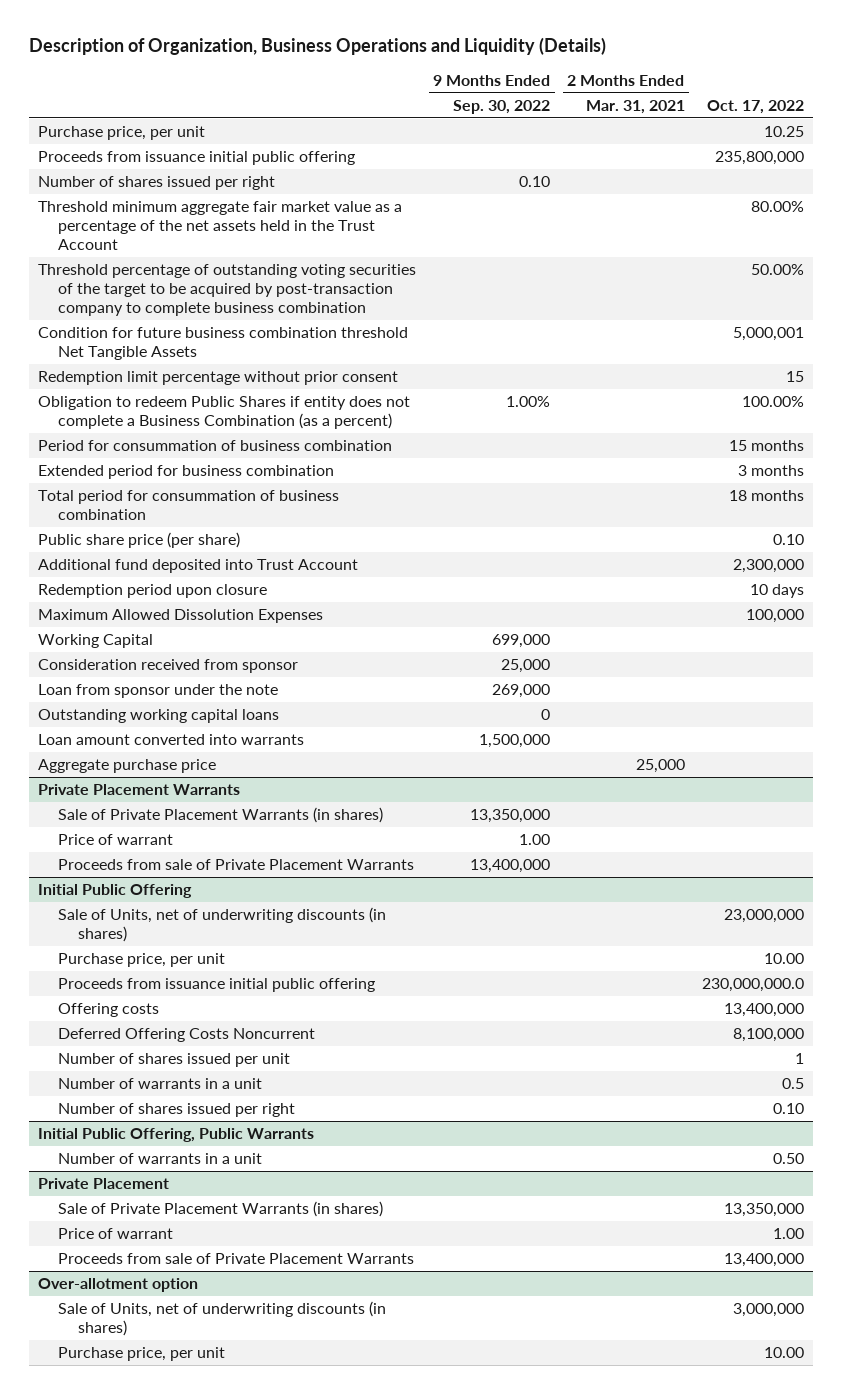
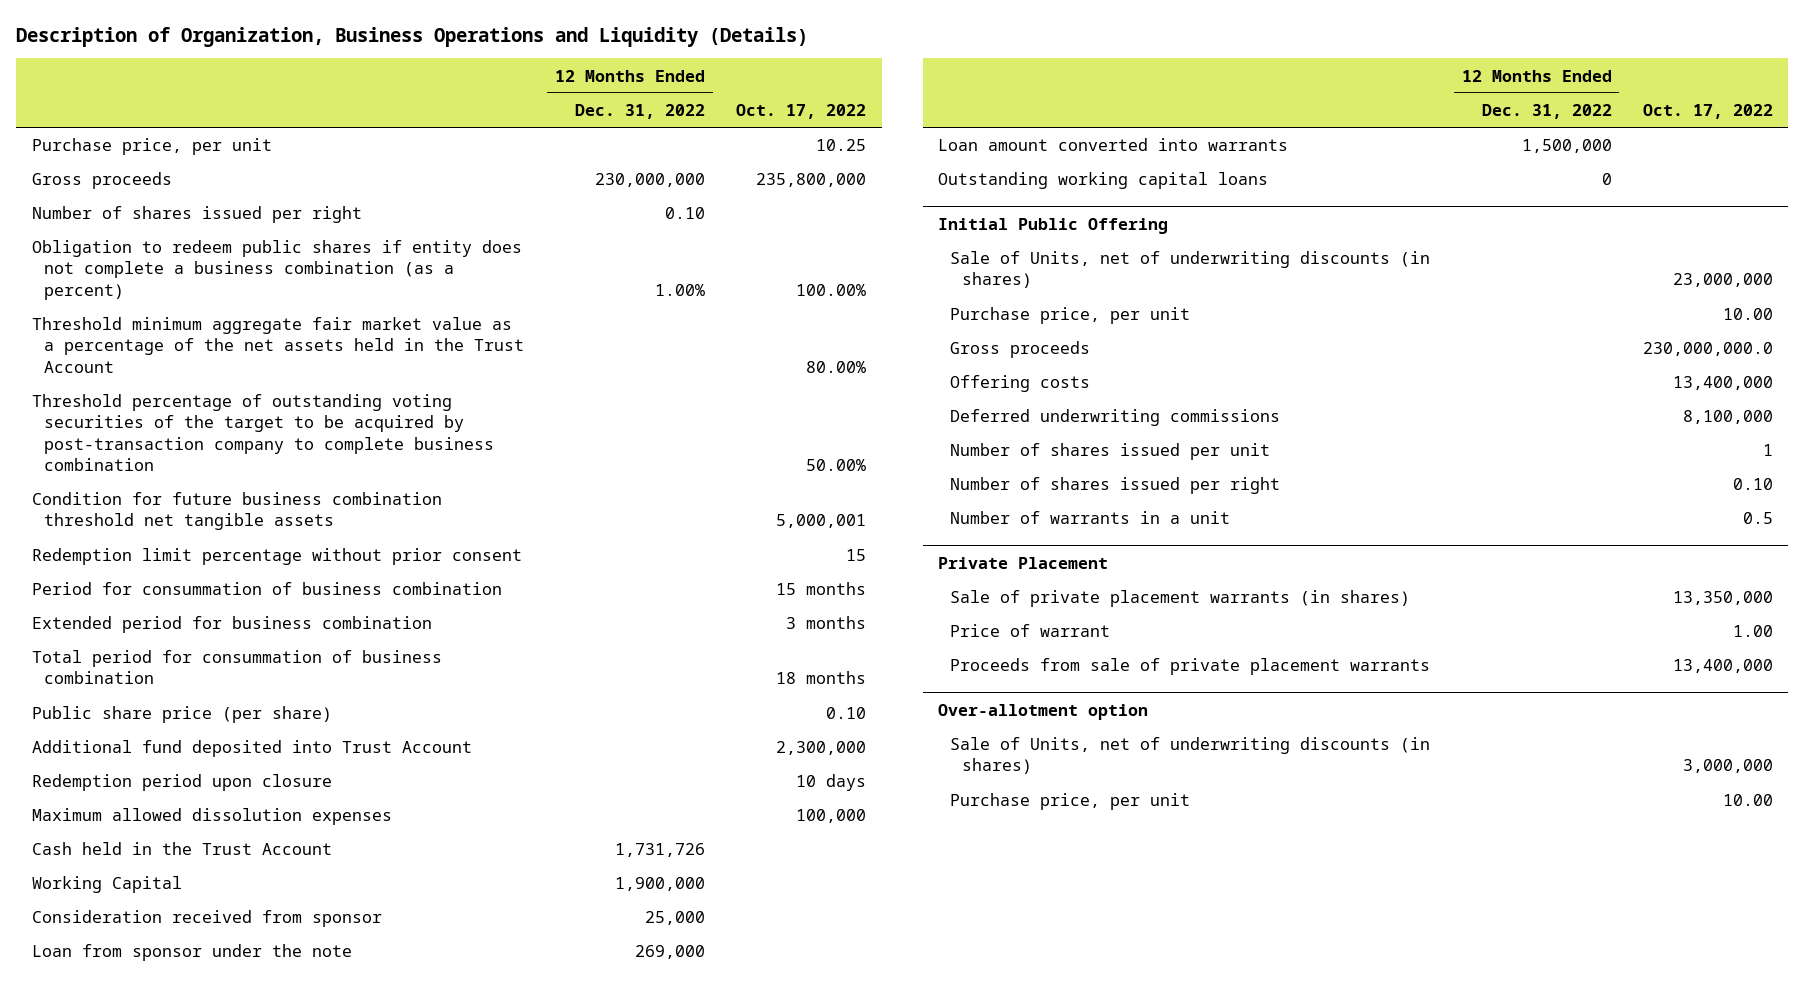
- | 9 Months Ended Sep. 30, 2022 | 2 Months Ended Mar. 31, 2021 | Oct. 17, 2022
+ | 12 Months Ended Dec. 31, 2022 | Oct. 17, 2022
- Proceeds from issuance initial public offering | | | 235,800,000
+ Gross proceeds | 230,000,000 | 235,800,000
+ Obligation to redeem public shares if entity does not complete a business combination (as a percent) | 1.00% | 100.00%
- Condition for future business combination threshold Net Tangible Assets | | | 5,000,001
+ Condition for future business combination threshold net tangible assets | | 5,000,001
- Obligation to redeem Public Shares if entity does not complete a Business Combination (as a percent) | 1.00% | | 100.00%
- Maximum Allowed Dissolution Expenses | | | 100,000
+ Maximum allowed dissolution expenses | | 100,000
+ Cash held in the Trust Account | 1,731,726 |
- Aggregate purchase price | | 25,000 |
- Private Placement Warrants
- Sale of Private Placement Warrants (in shares) | 13,350,000 | |
- Price of warrant | 1.00 | |
- Proceeds from sale of Private Placement Warrants | 13,400,000 | |
moved down: Outstanding working capital loans | 0 |
@ Initial Public Offering
- Proceeds from issuance initial public offering | | | 230,000,000.0
+ Gross proceeds | | 230,000,000.0
- Deferred Offering Costs Noncurrent | | | 8,100,000
+ Deferred underwriting commissions | | 8,100,000
- Initial Public Offering, Public Warrants
- Number of warrants in a unit | | | 0.50
@ Initial Public Offering
moved down: Number of warrants in a unit | | 0.5
@ Private Placement
- Sale of Private Placement Warrants (in shares) | | | 13,350,000
+ Sale of private placement warrants (in shares) | | 13,350,000
- Proceeds from sale of Private Placement Warrants | | | 13,400,000
+ Proceeds from sale of private placement warrants | | 13,400,000

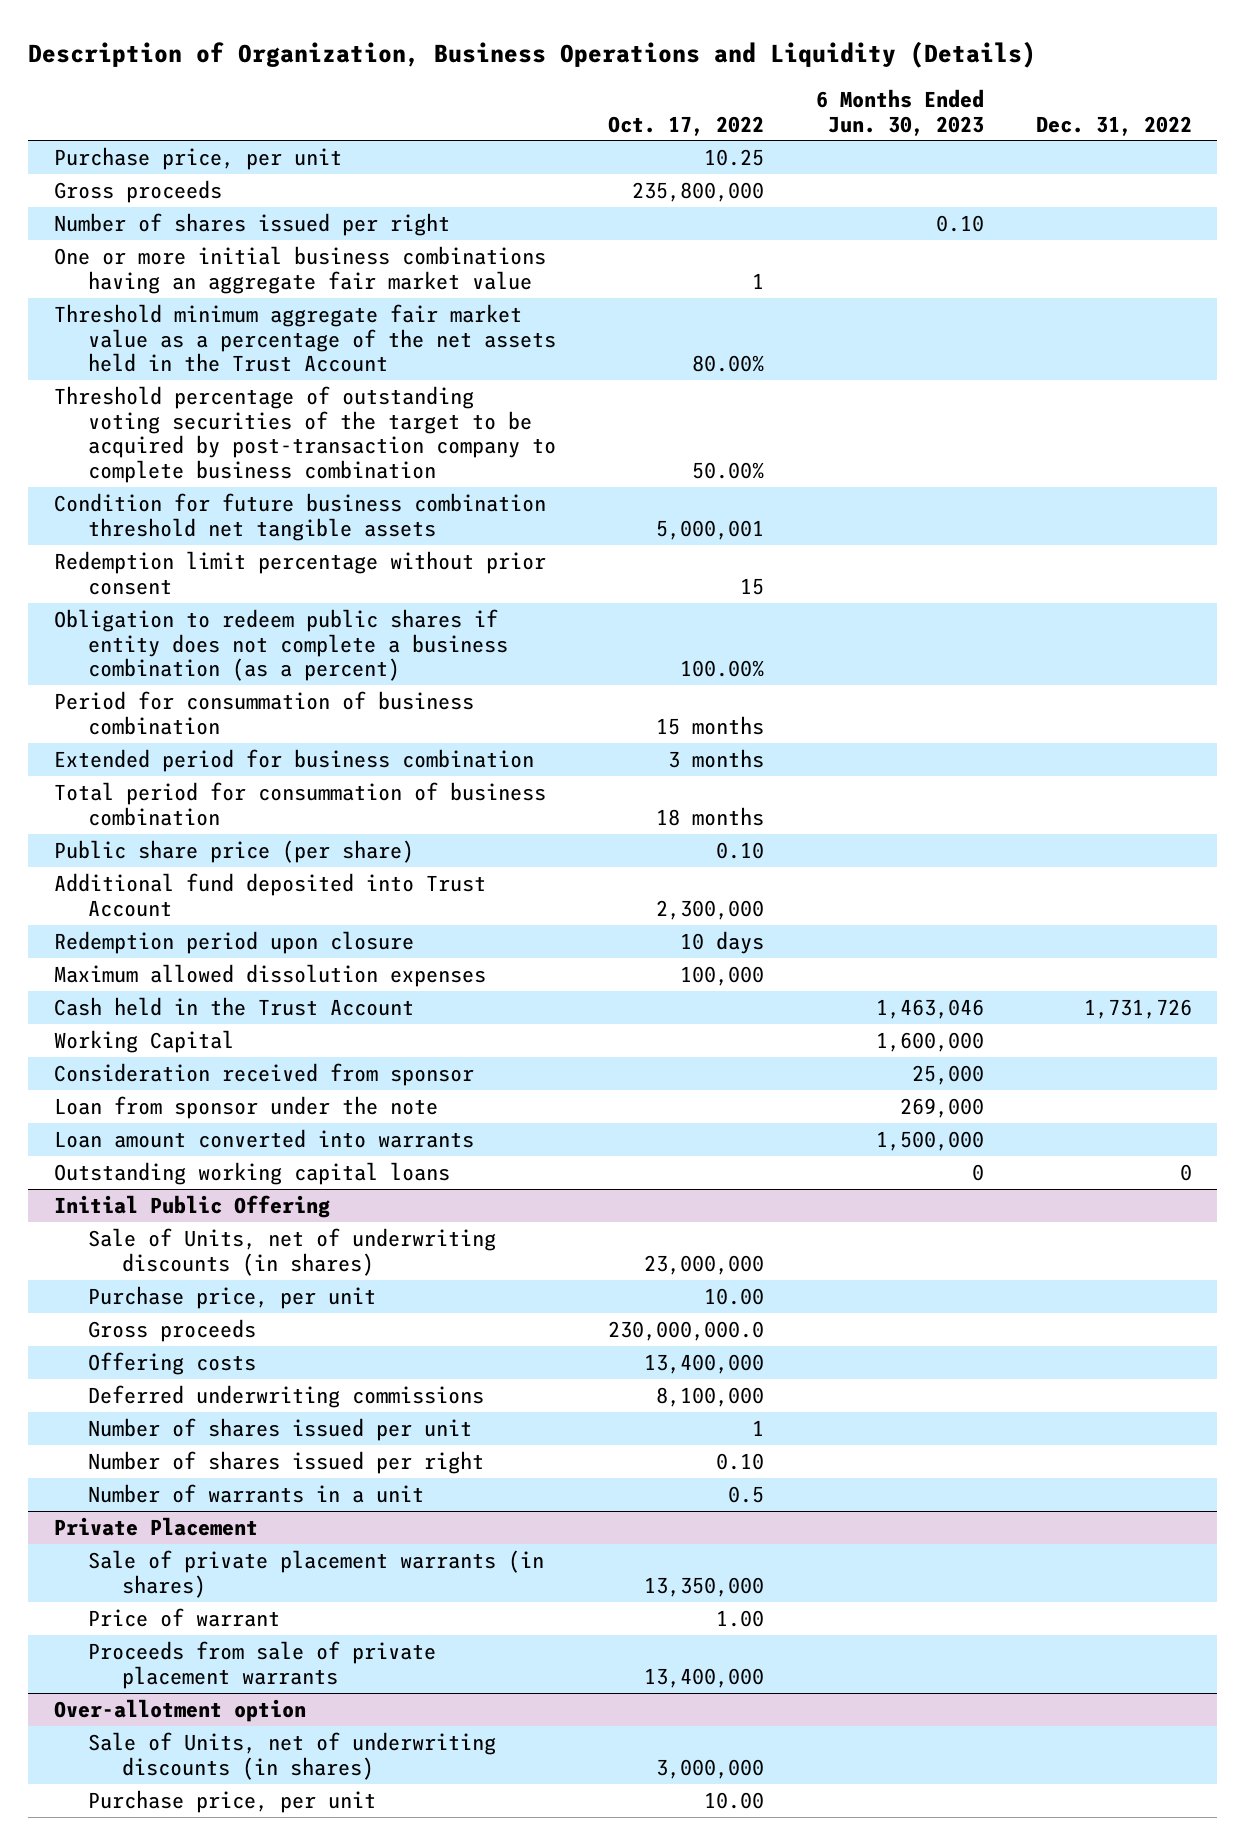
- | 12 Months Ended Dec. 31, 2022 | Oct. 17, 2022
+ | Oct. 17, 2022 | 6 Months Ended Jun. 30, 2023 | Dec. 31, 2022
+ One or more initial business combinations having an aggregate fair market value | 1 | |
moved down: Obligation to redeem public shares if entity does not complete a business combination (as a percent) | 100.00% | |

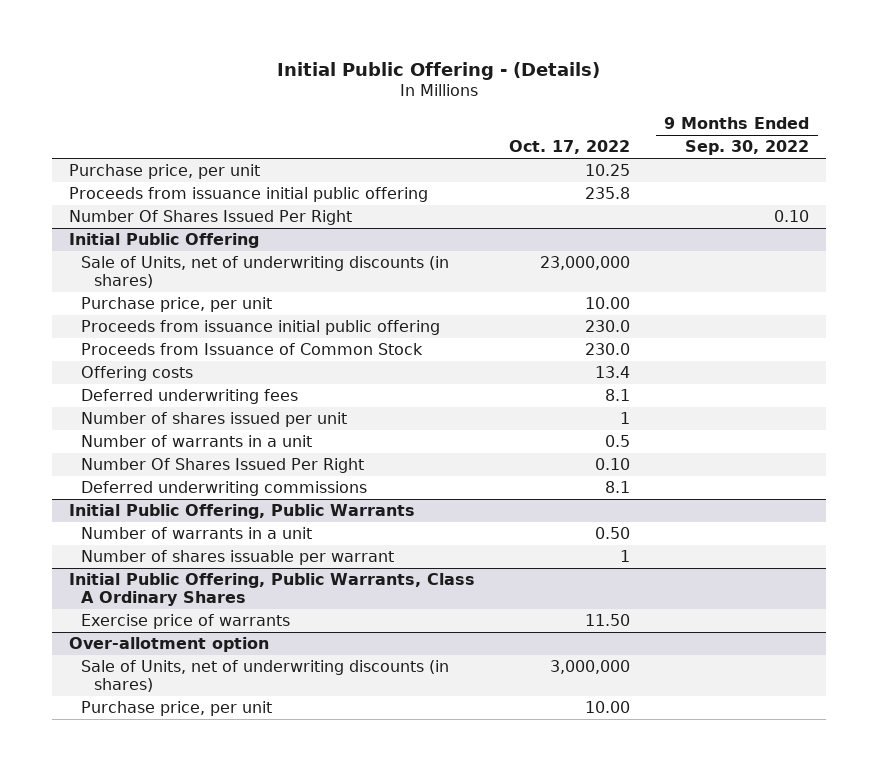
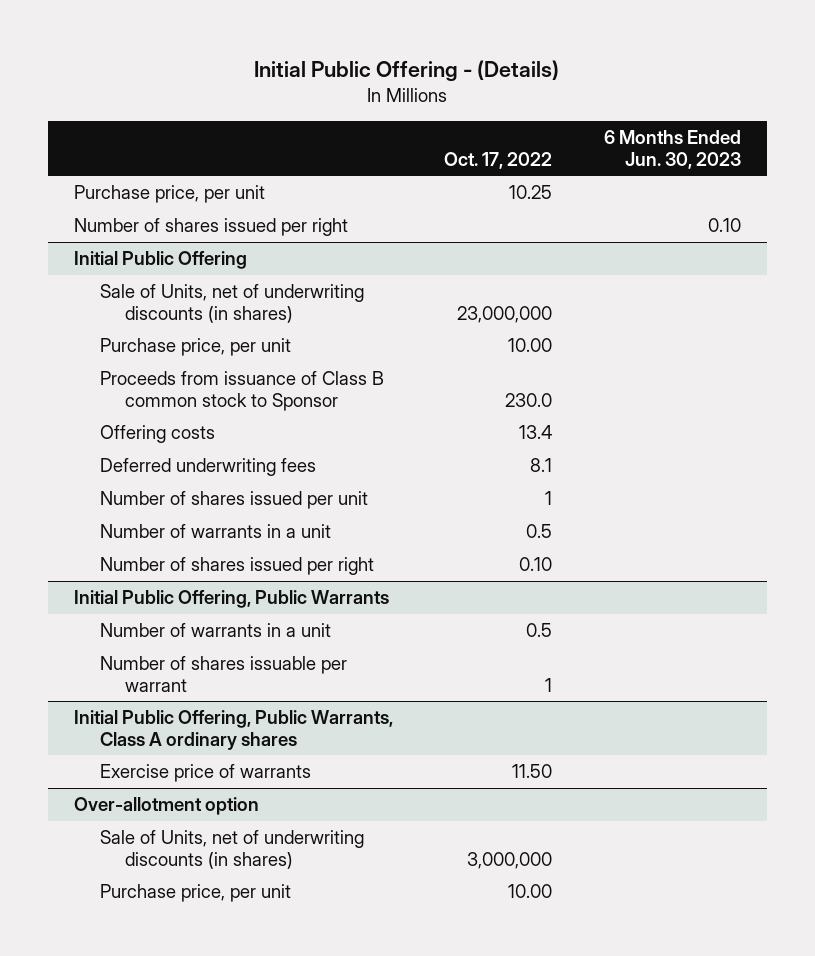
- | Oct. 17, 2022 | 9 Months Ended Sep. 30, 2022
+ | Oct. 17, 2022 | 6 Months Ended Jun. 30, 2023
- Proceeds from issuance initial public offering | 235.8 |
- Number Of Shares Issued Per Right | | 0.10
+ Number of shares issued per right | | 0.10
@ Initial Public Offering
- Proceeds from issuance initial public offering | 230.0 |
- Proceeds from Issuance of Common Stock | 230.0 |
+ Proceeds from issuance of Class B common stock to Sponsor | 230.0 |
- Number Of Shares Issued Per Right | 0.10 |
- Deferred underwriting commissions | 8.1 |
+ Number of shares issued per right | 0.10 |
@ Initial Public Offering, Public Warrants
- Number of warrants in a unit | 0.50 |
+ Number of warrants in a unit | 0.5 |
- Initial Public Offering, Public Warrants, Class A Ordinary Shares
+ Initial Public Offering, Public Warrants, Class A ordinary shares

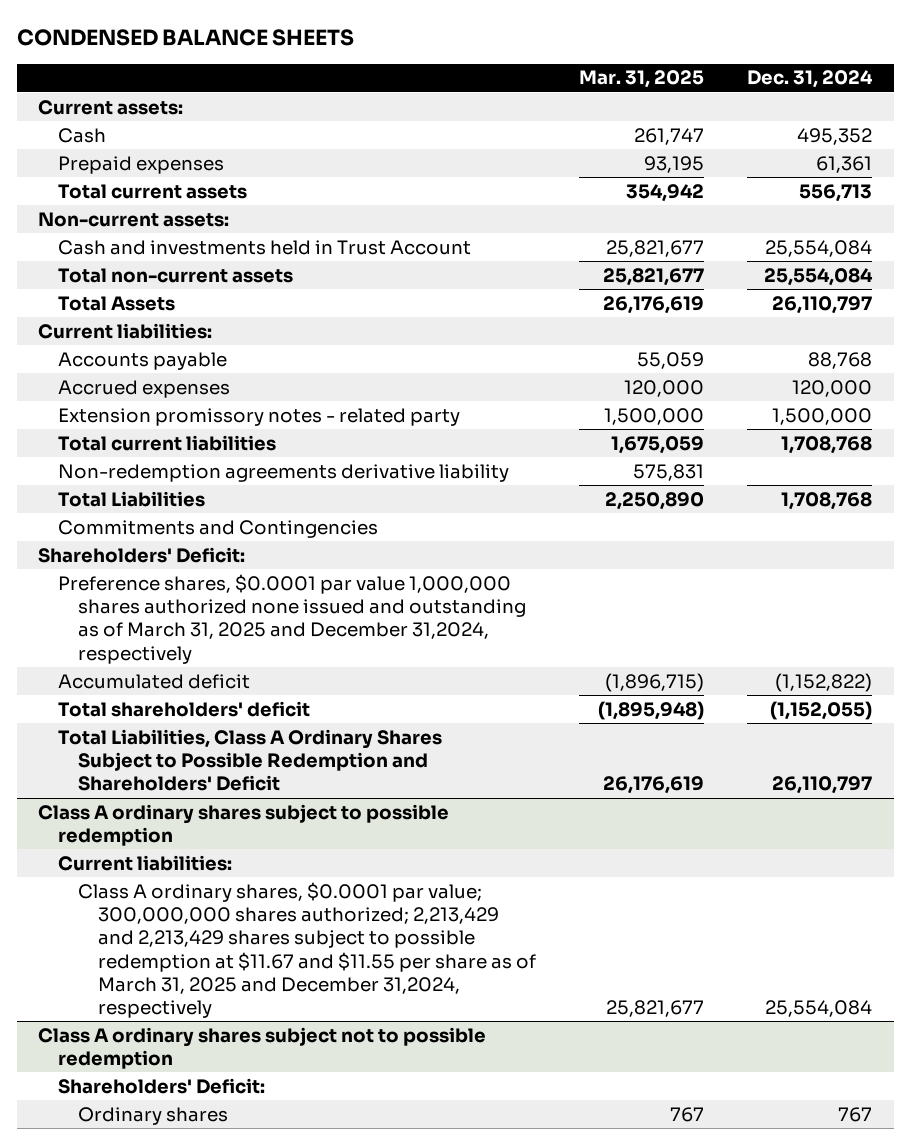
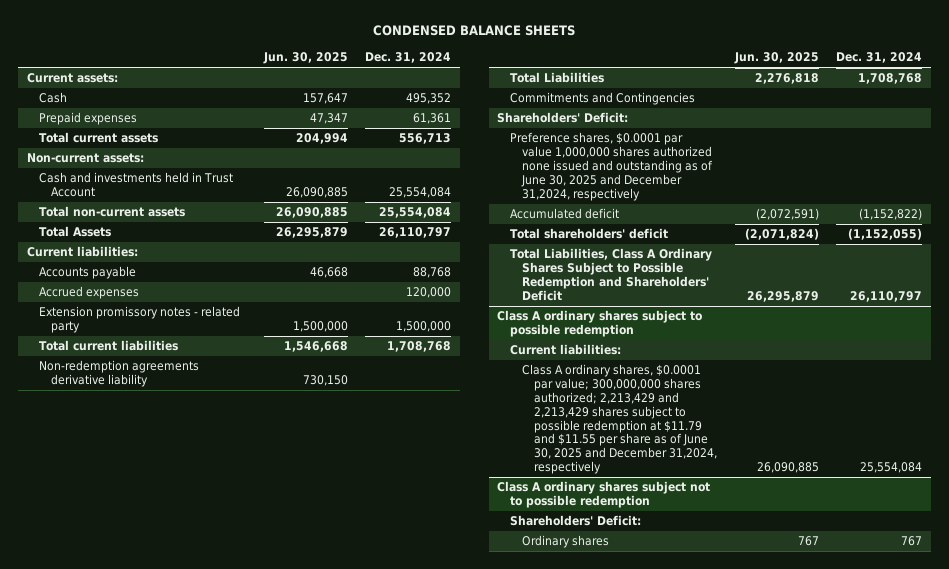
- | Mar. 31, 2025 | Dec. 31, 2024
+ | Jun. 30, 2025 | Dec. 31, 2024
- Preference shares, $0.0001 par value 1,000,000 shares authorized none issued and outstanding as of March 31, 2025 and December 31,2024, respectively
+ Preference shares, $0.0001 par value 1,000,000 shares authorized none issued and outstanding as of June 30, 2025 and December 31,2024, respectively
@ Class A ordinary shares subject to possible redemption
- Class A ordinary shares, $0.0001 par value; 300,000,000 shares authorized; 2,213,429 and 2,213,429 shares subject to possible redemption at $11.67 and $11.55 per share as of March 31, 2025 and December 31,2024, respectively | 25,821,677 | 25,554,084
+ Class A ordinary shares, $0.0001 par value; 300,000,000 shares authorized; 2,213,429 and 2,213,429 shares subject to possible redemption at $11.79 and $11.55 per share as of June 30, 2025 and December 31,2024, respectively | 26,090,885 | 25,554,084

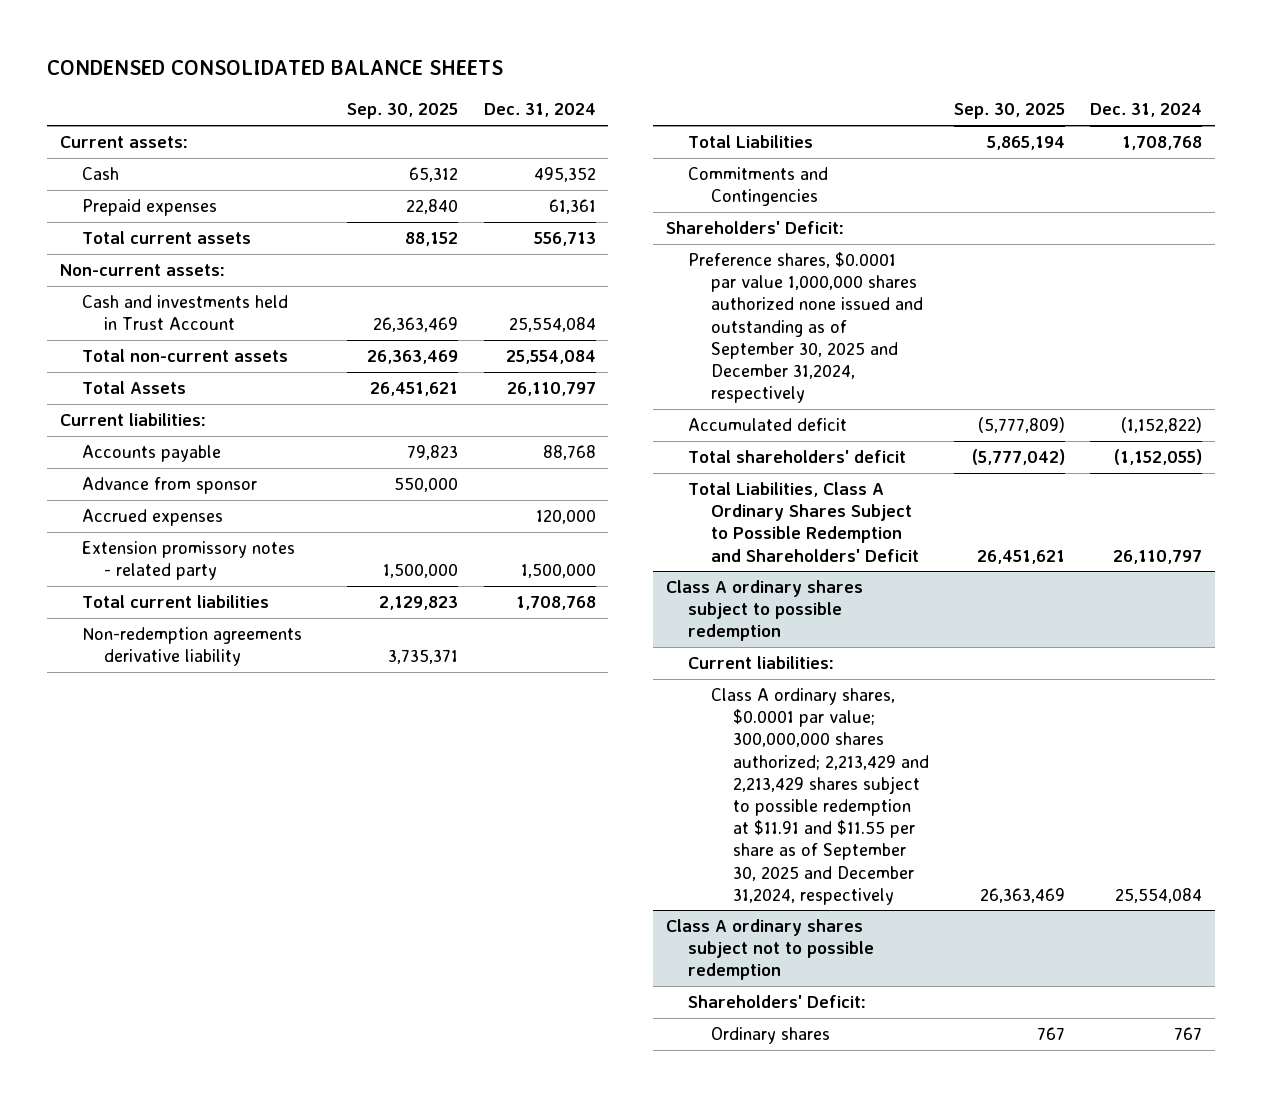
- CONDENSED BALANCE SHEETS
+ CONDENSED CONSOLIDATED BALANCE SHEETS
- | Jun. 30, 2025 | Dec. 31, 2024
+ | Sep. 30, 2025 | Dec. 31, 2024
+ Advance from sponsor | 550,000 |
- Preference shares, $0.0001 par value 1,000,000 shares authorized none issued and outstanding as of June 30, 2025 and December 31,2024, respectively
+ Preference shares, $0.0001 par value 1,000,000 shares authorized none issued and outstanding as of September 30, 2025 and December 31,2024, respectively
@ Class A ordinary shares subject to possible redemption
- Class A ordinary shares, $0.0001 par value; 300,000,000 shares authorized; 2,213,429 and 2,213,429 shares subject to possible redemption at $11.79 and $11.55 per share as of June 30, 2025 and December 31,2024, respectively | 26,090,885 | 25,554,084
+ Class A ordinary shares, $0.0001 par value; 300,000,000 shares authorized; 2,213,429 and 2,213,429 shares subject to possible redemption at $11.91 and $11.55 per share as of September 30, 2025 and December 31,2024, respectively | 26,363,469 | 25,554,084

